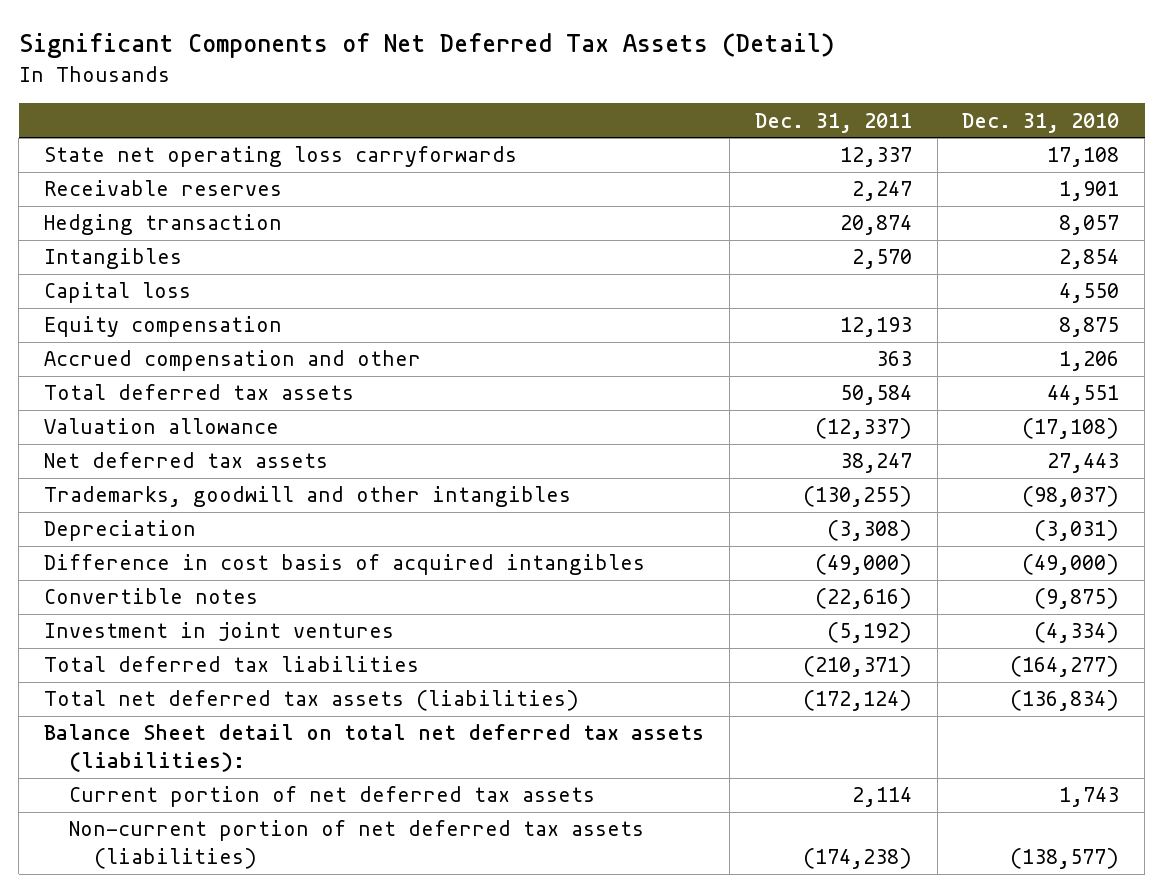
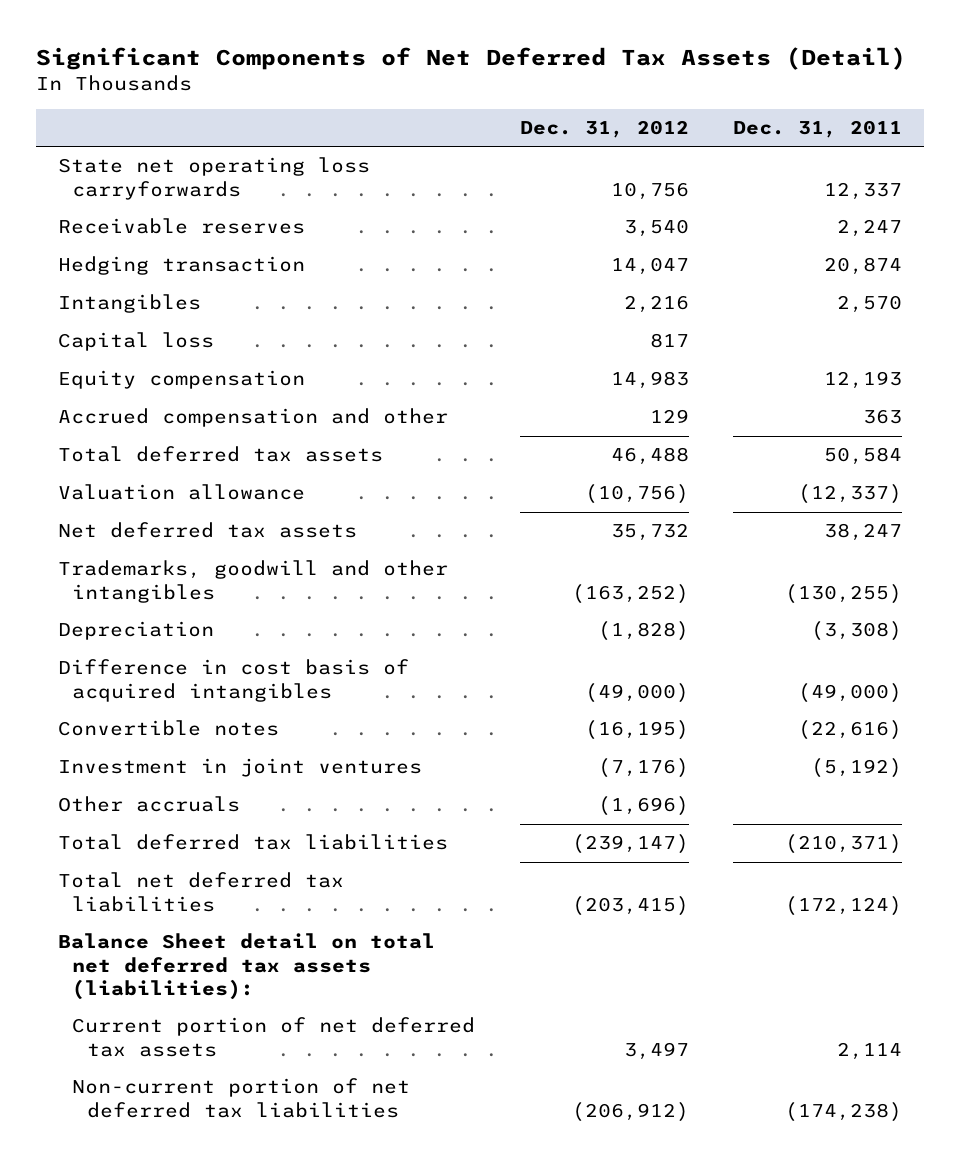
- | Dec. 31, 2011 | Dec. 31, 2010
+ | Dec. 31, 2012 | Dec. 31, 2011
+ Other accruals | (1,696) |
- Total net deferred tax assets (liabilities) | (172,124) | (136,834)
+ Total net deferred tax liabilities | (203,415) | (172,124)
- Non-current portion of net deferred tax assets (liabilities) | (174,238) | (138,577)
+ Non-current portion of net deferred tax liabilities | (206,912) | (174,238)

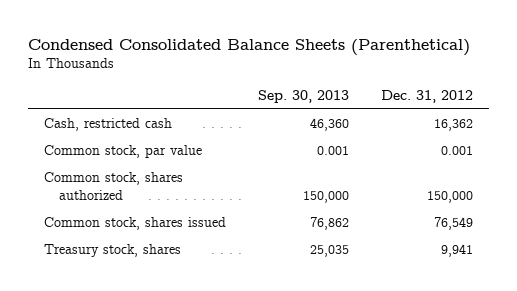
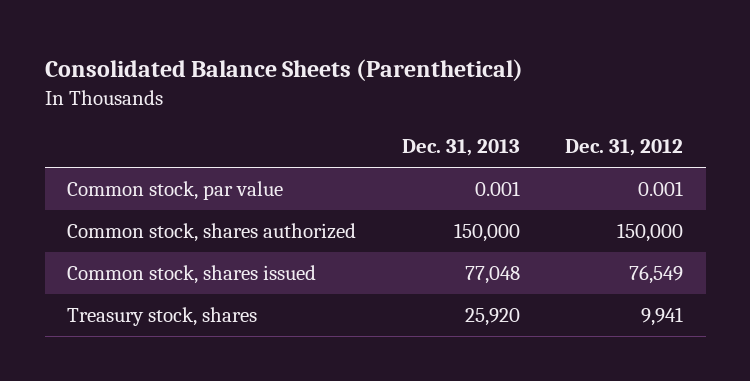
- Condensed Consolidated Balance Sheets (Parenthetical)
+ Consolidated Balance Sheets (Parenthetical)
- | Sep. 30, 2013 | Dec. 31, 2012
+ | Dec. 31, 2013 | Dec. 31, 2012
- Cash, restricted cash | 46,360 | 16,362

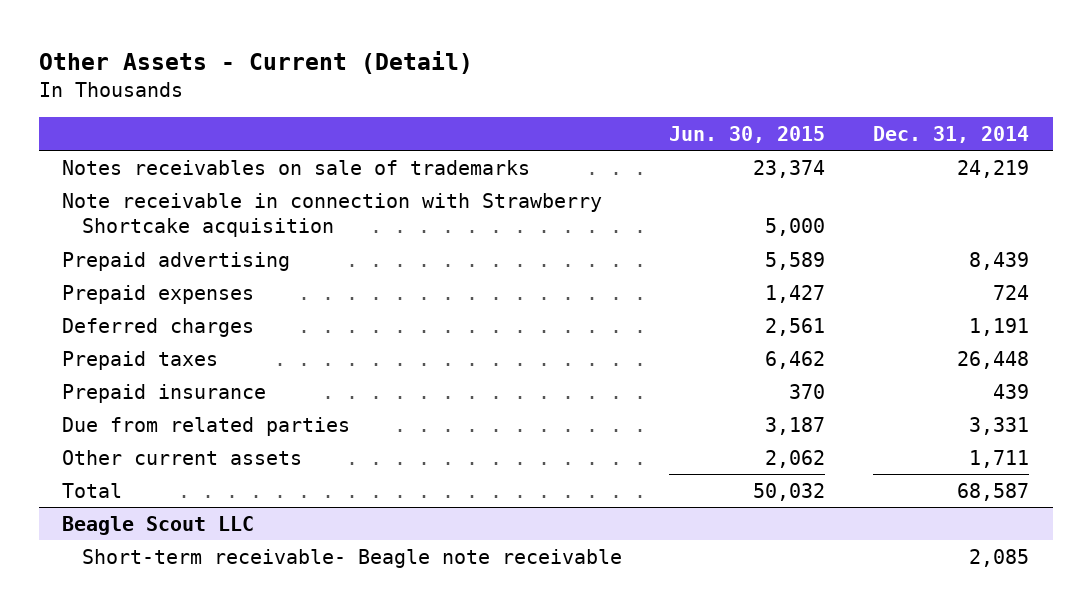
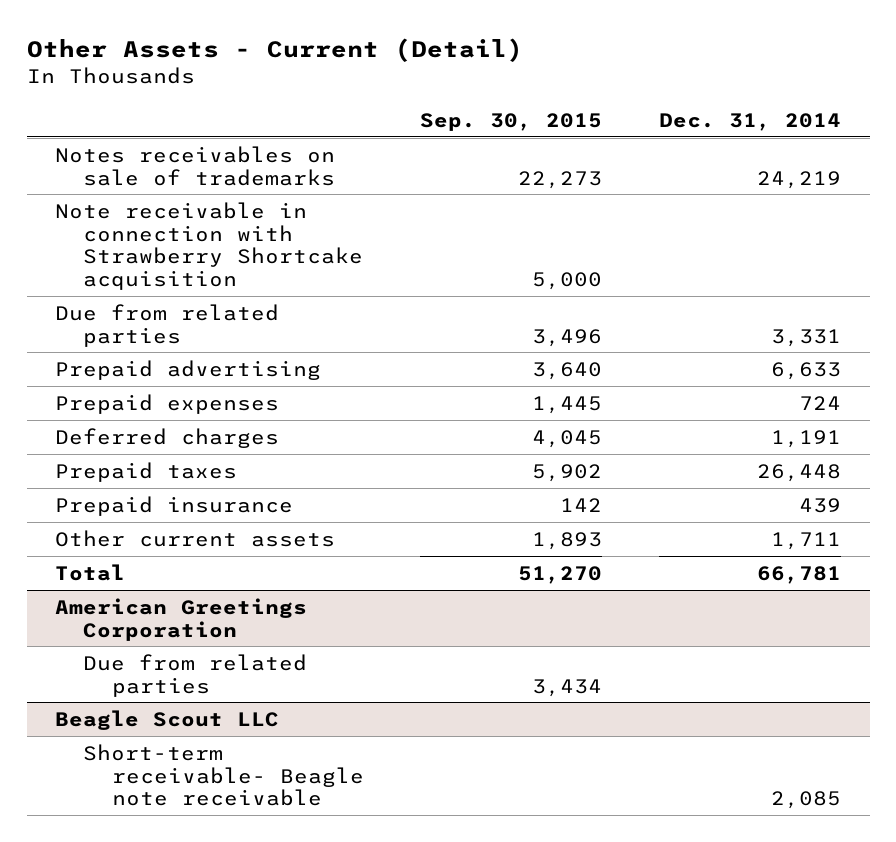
- | Jun. 30, 2015 | Dec. 31, 2014
+ | Sep. 30, 2015 | Dec. 31, 2014
- Prepaid advertising | 5,589 | 8,439
moved up: Due from related parties | 3,496 | 3,331
+ Prepaid advertising | 3,640 | 6,633
- Total | 50,032 | 68,587
+ Total | 51,270 | 66,781
+ American Greetings Corporation
+ Due from related parties | 3,434 |

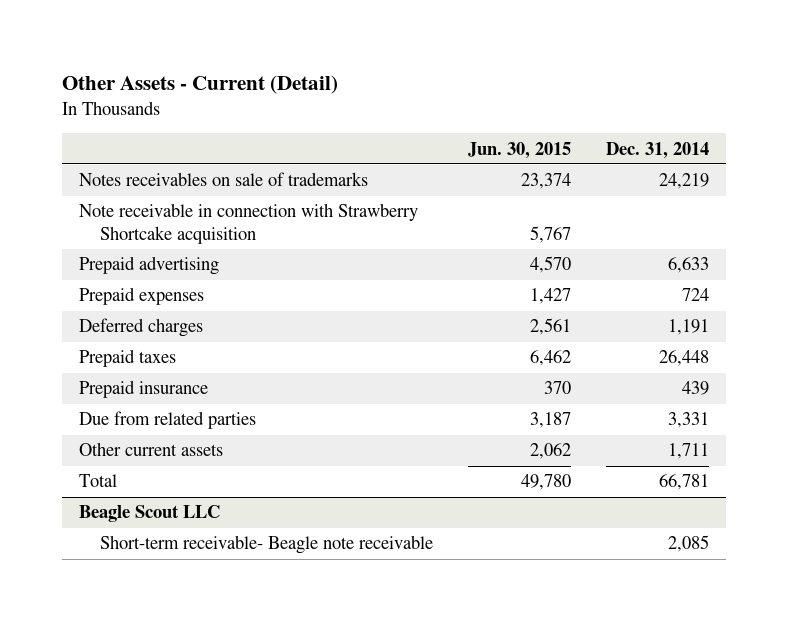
- | Sep. 30, 2015 | Dec. 31, 2014
+ | Jun. 30, 2015 | Dec. 31, 2014
moved down: Due from related parties | 3,187 | 3,331
- American Greetings Corporation
- Due from related parties | 3,434 |

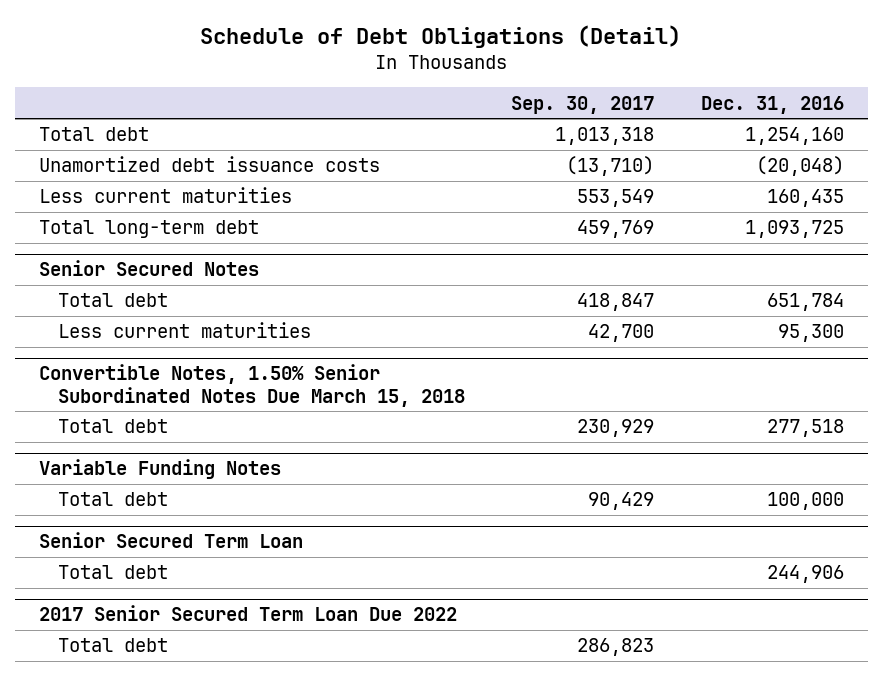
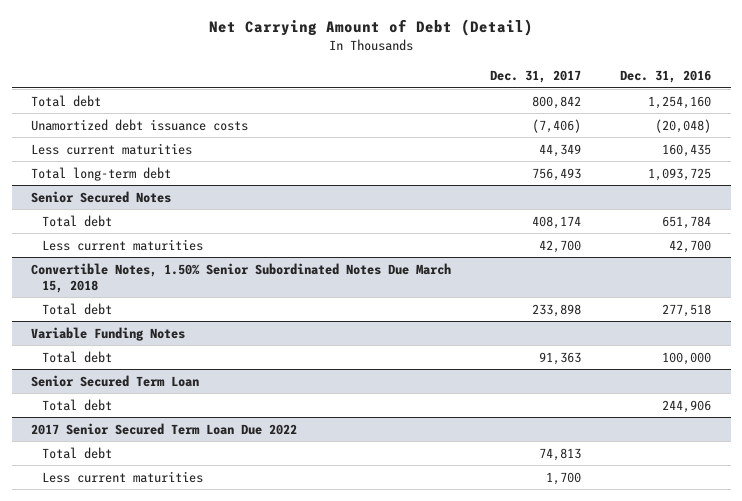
- Schedule of Debt Obligations (Detail)
+ Net Carrying Amount of Debt (Detail)
- | Sep. 30, 2017 | Dec. 31, 2016
+ | Dec. 31, 2017 | Dec. 31, 2016
@ Senior Secured Notes
- Less current maturities | 42,700 | 95,300
+ Less current maturities | 42,700 | 42,700
@ 2017 Senior Secured Term Loan Due 2022
+ Less current maturities | 1,700 |

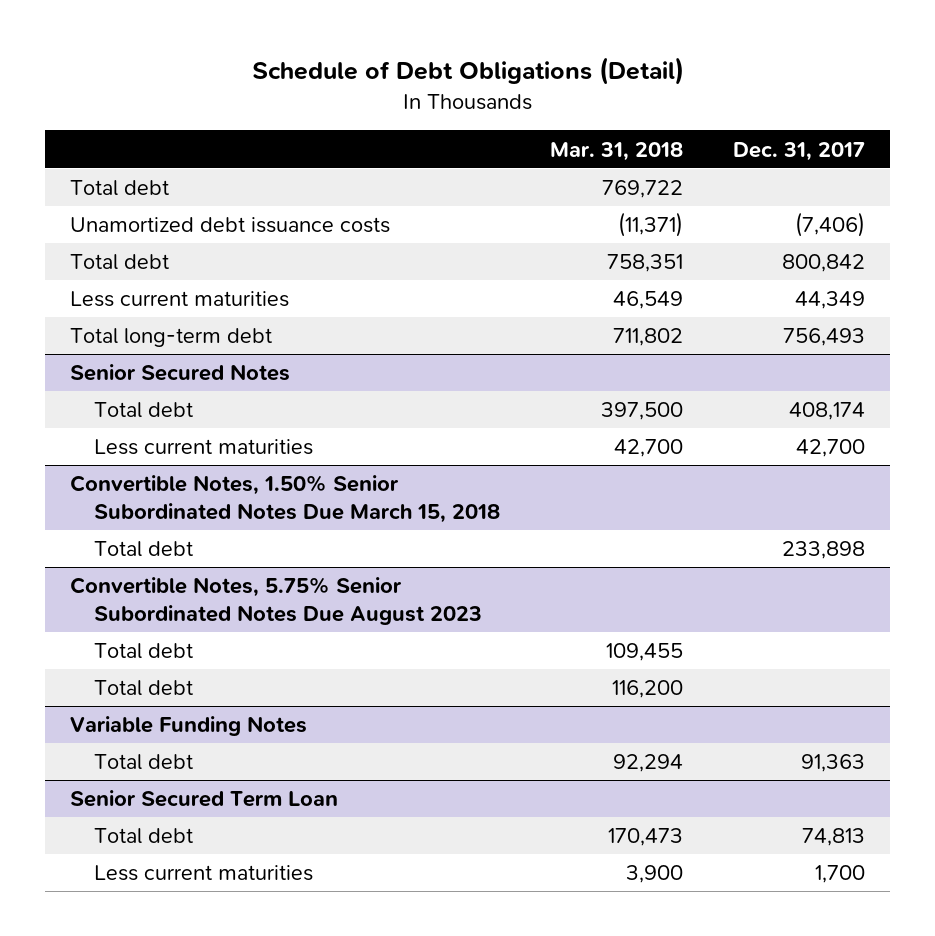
- Net Carrying Amount of Debt (Detail)
+ Schedule of Debt Obligations (Detail)
- | Dec. 31, 2017 | Dec. 31, 2016
+ | Mar. 31, 2018 | Dec. 31, 2017
+ Total debt | 769,722 |
moved down: Total debt | 758,351 | 800,842
+ Convertible Notes, 5.75% Senior Subordinated Notes Due August 2023
+ Total debt | 109,455 |
+ Total debt | 116,200 |
@ Senior Secured Term Loan
- Total debt | | 244,906
- 2017 Senior Secured Term Loan Due 2022

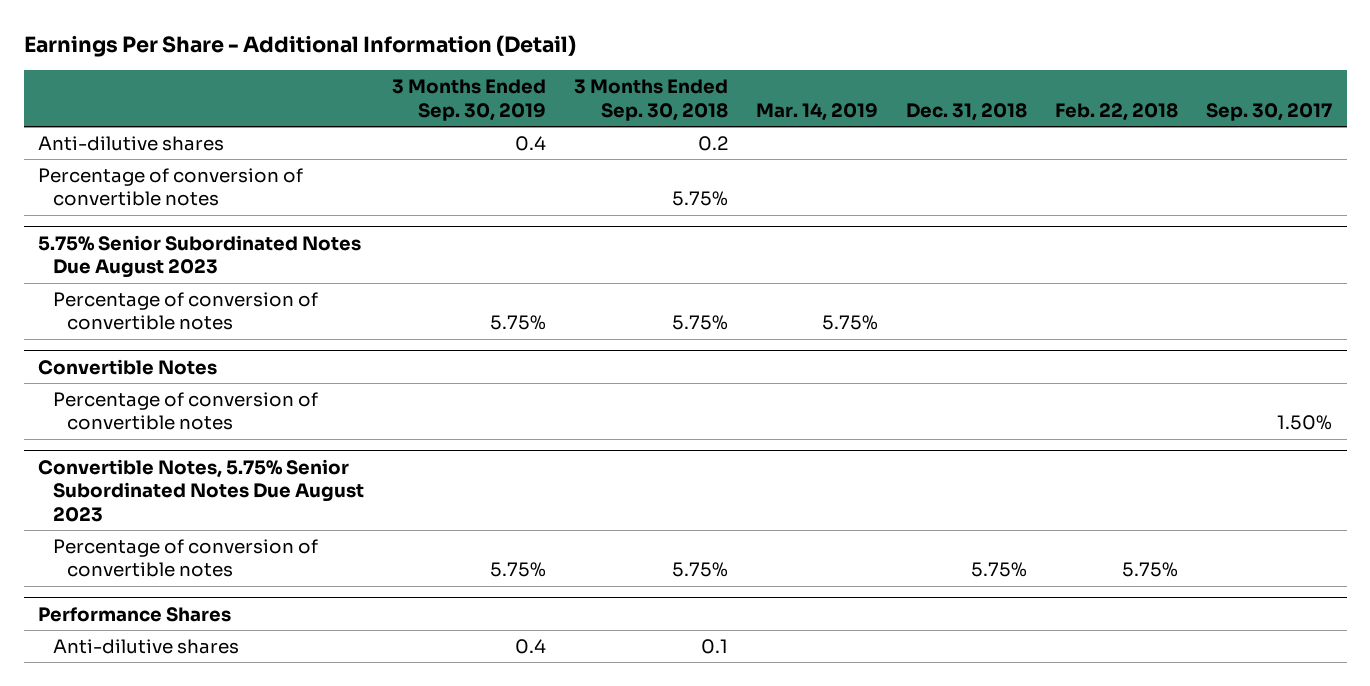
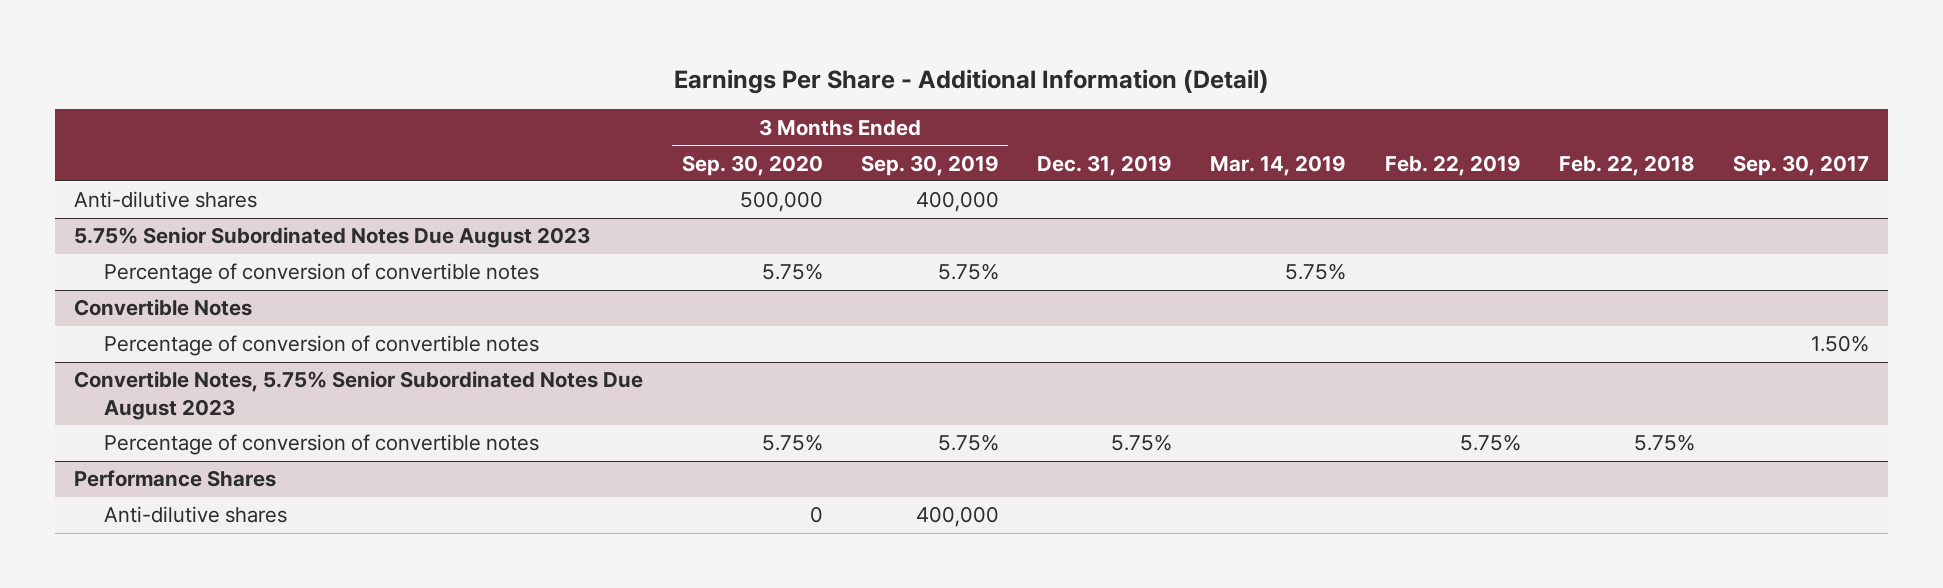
- | 3 Months Ended Sep. 30, 2019 | 3 Months Ended Sep. 30, 2018 | Mar. 14, 2019 | Dec. 31, 2018 | Feb. 22, 2018 | Sep. 30, 2017
+ | 3 Months Ended Sep. 30, 2020 | 3 Months Ended Sep. 30, 2019 | Dec. 31, 2019 | Mar. 14, 2019 | Feb. 22, 2019 | Feb. 22, 2018 | Sep. 30, 2017
- Anti-dilutive shares | 0.4 | 0.2 | | | |
- Percentage of conversion of convertible notes | | 5.75% | | | |
+ Anti-dilutive shares | 500,000 | 400,000 | | | | |
@ Performance Shares
- Anti-dilutive shares | 0.4 | 0.1 | | | |
+ Anti-dilutive shares | 0 | 400,000 | | | | |

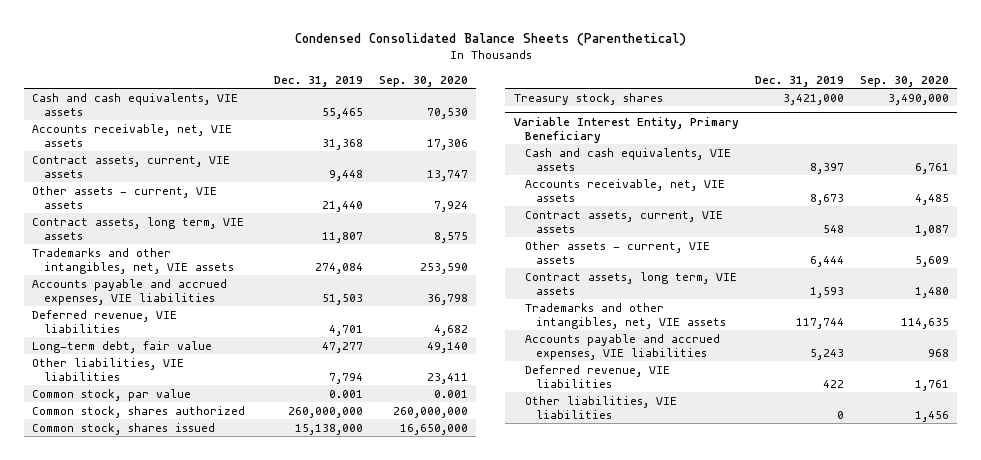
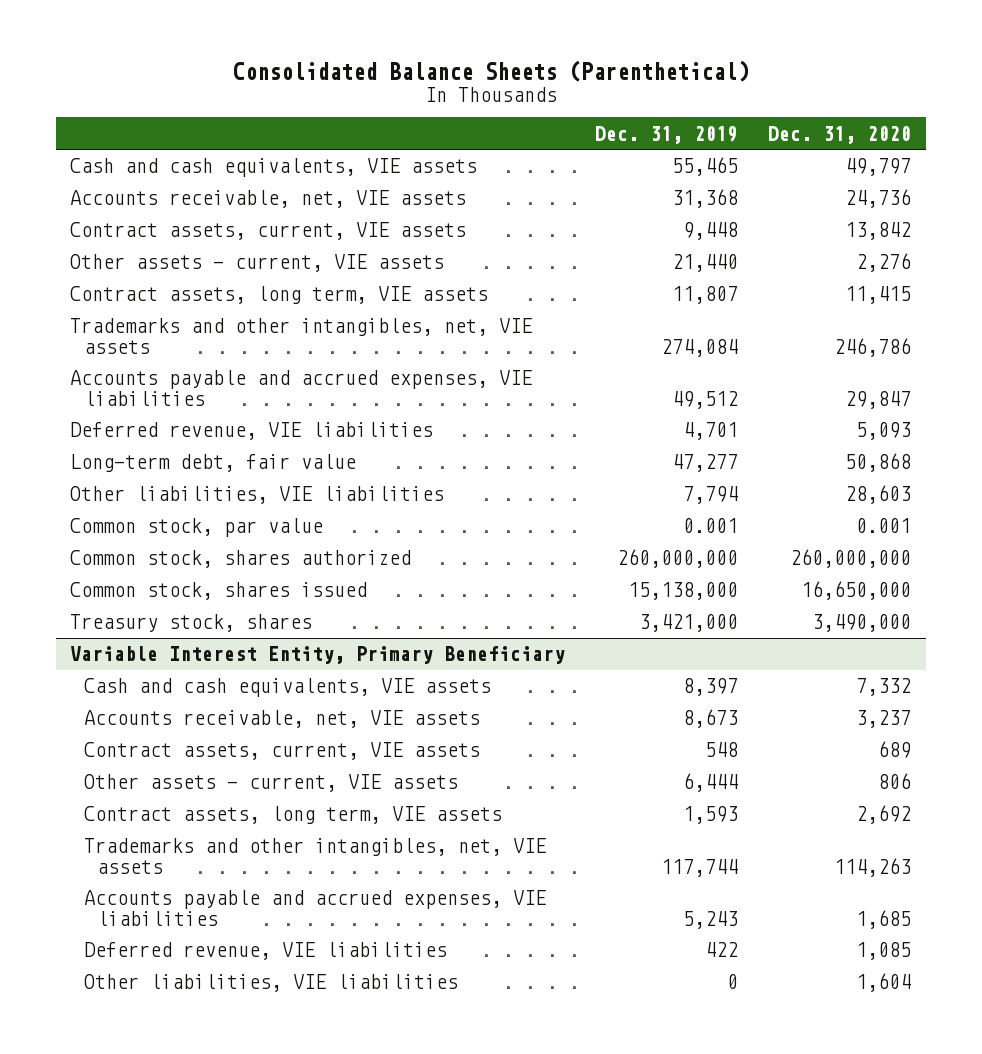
- Condensed Consolidated Balance Sheets (Parenthetical)
+ Consolidated Balance Sheets (Parenthetical)
- | Dec. 31, 2019 | Sep. 30, 2020
+ | Dec. 31, 2019 | Dec. 31, 2020
- Accounts payable and accrued expenses, VIE liabilities | 51,503 | 36,798
+ Accounts payable and accrued expenses, VIE liabilities | 49,512 | 29,847

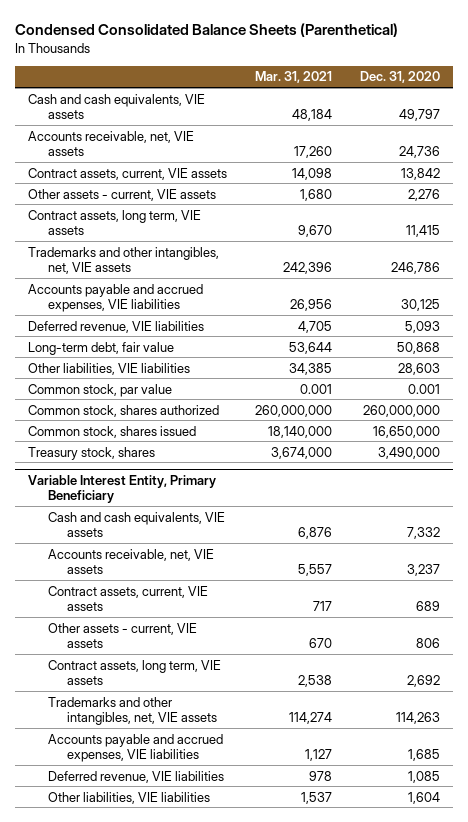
- Consolidated Balance Sheets (Parenthetical)
+ Condensed Consolidated Balance Sheets (Parenthetical)
- | Dec. 31, 2019 | Dec. 31, 2020
+ | Mar. 31, 2021 | Dec. 31, 2020
- Accounts payable and accrued expenses, VIE liabilities | 49,512 | 29,847
+ Accounts payable and accrued expenses, VIE liabilities | 26,956 | 30,125

